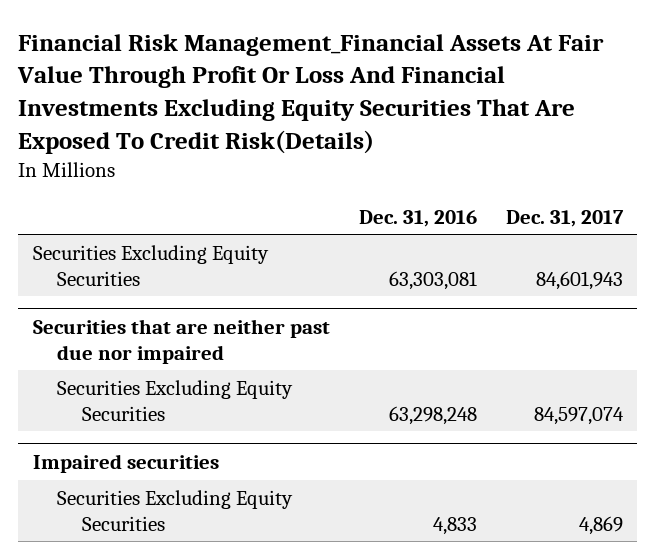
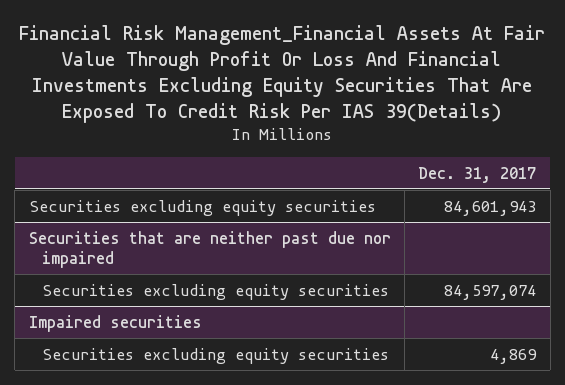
- Financial Risk Management_Financial Assets At Fair Value Through Profit Or Loss And Financial Investments Excluding Equity Securities That Are Exposed To Credit Risk(Details)
+ Financial Risk Management_Financial Assets At Fair Value Through Profit Or Loss And Financial Investments Excluding Equity Securities That Are Exposed To Credit Risk Per IAS 39(Details)
- | Dec. 31, 2016 | Dec. 31, 2017
+ | Dec. 31, 2017
- Securities Excluding Equity Securities | 63,303,081 | 84,601,943
+ Securities excluding equity securities | 84,601,943
@ Securities that are neither past due nor impaired
- Securities Excluding Equity Securities | 63,298,248 | 84,597,074
+ Securities excluding equity securities | 84,597,074
@ Impaired securities
- Securities Excluding Equity Securities | 4,833 | 4,869
+ Securities excluding equity securities | 4,869

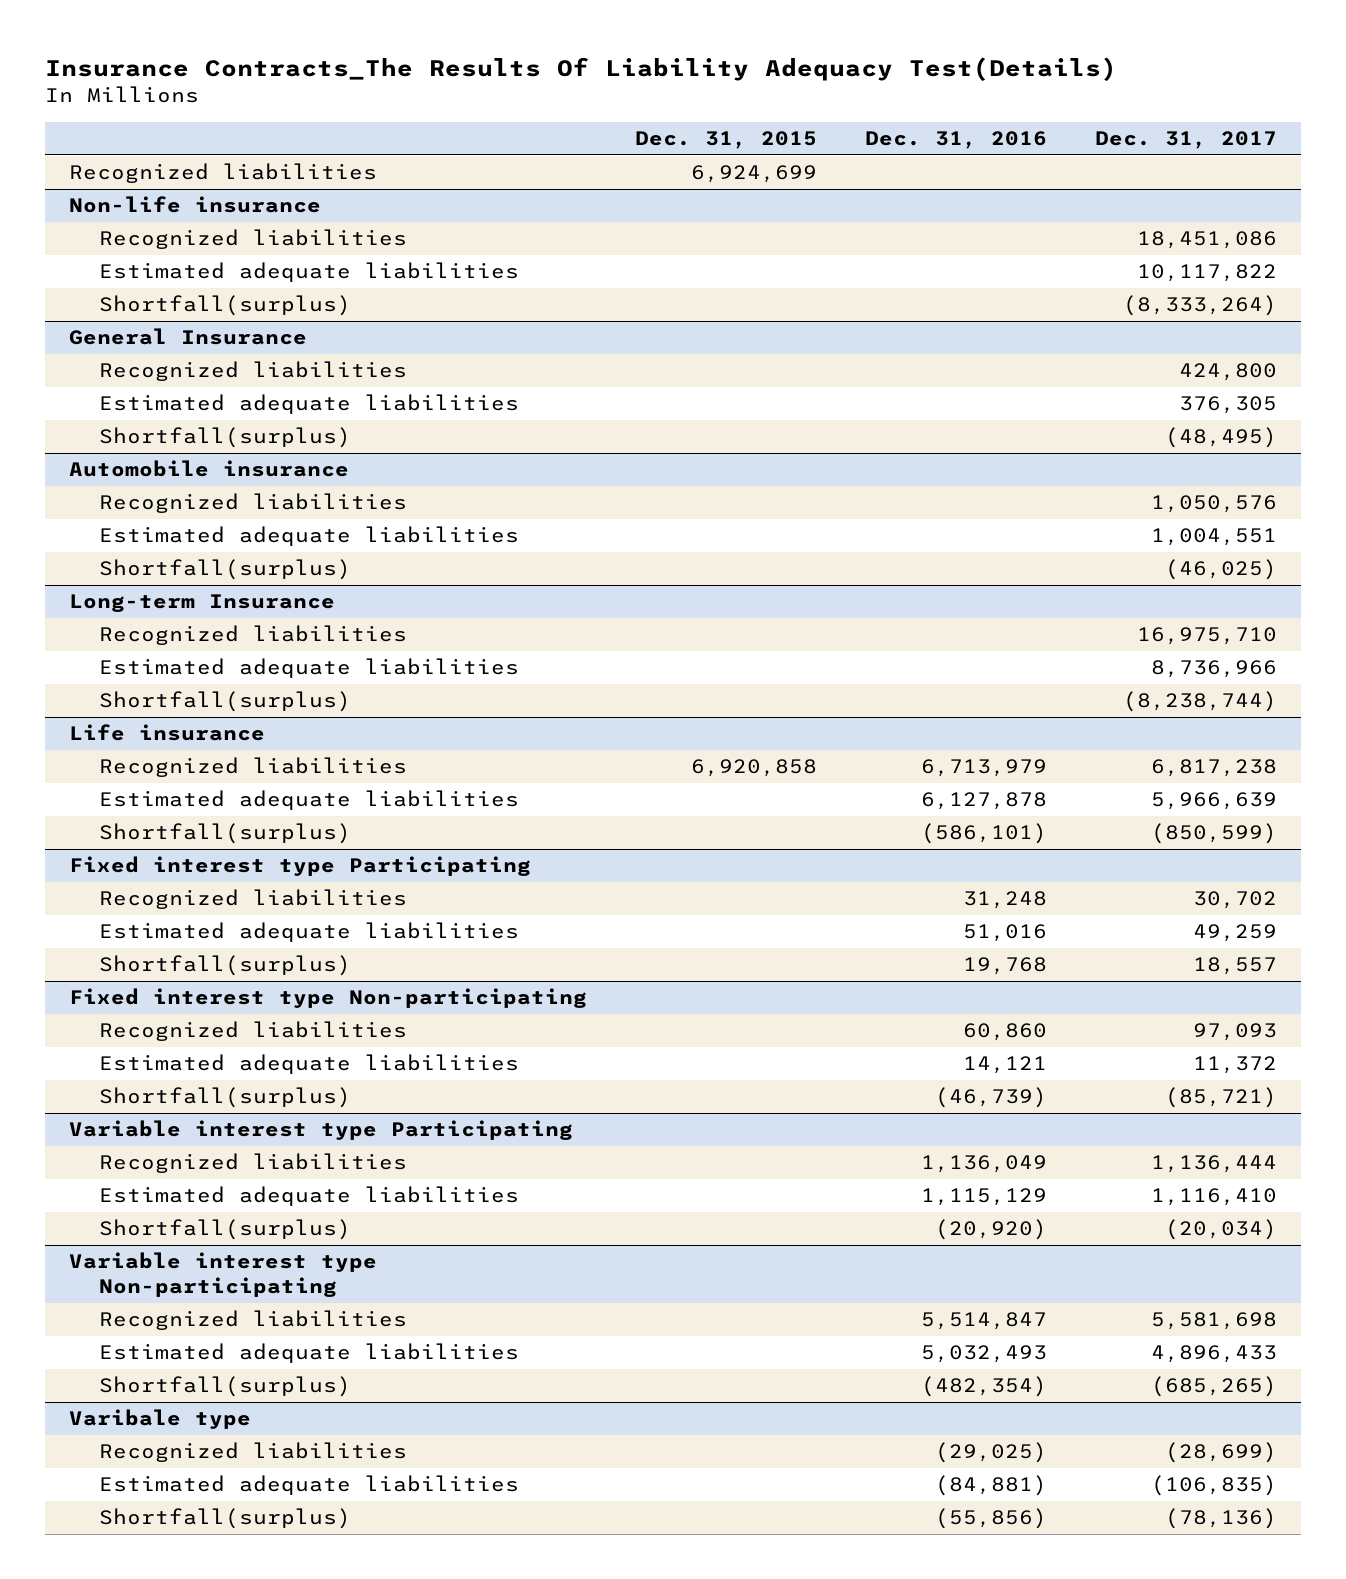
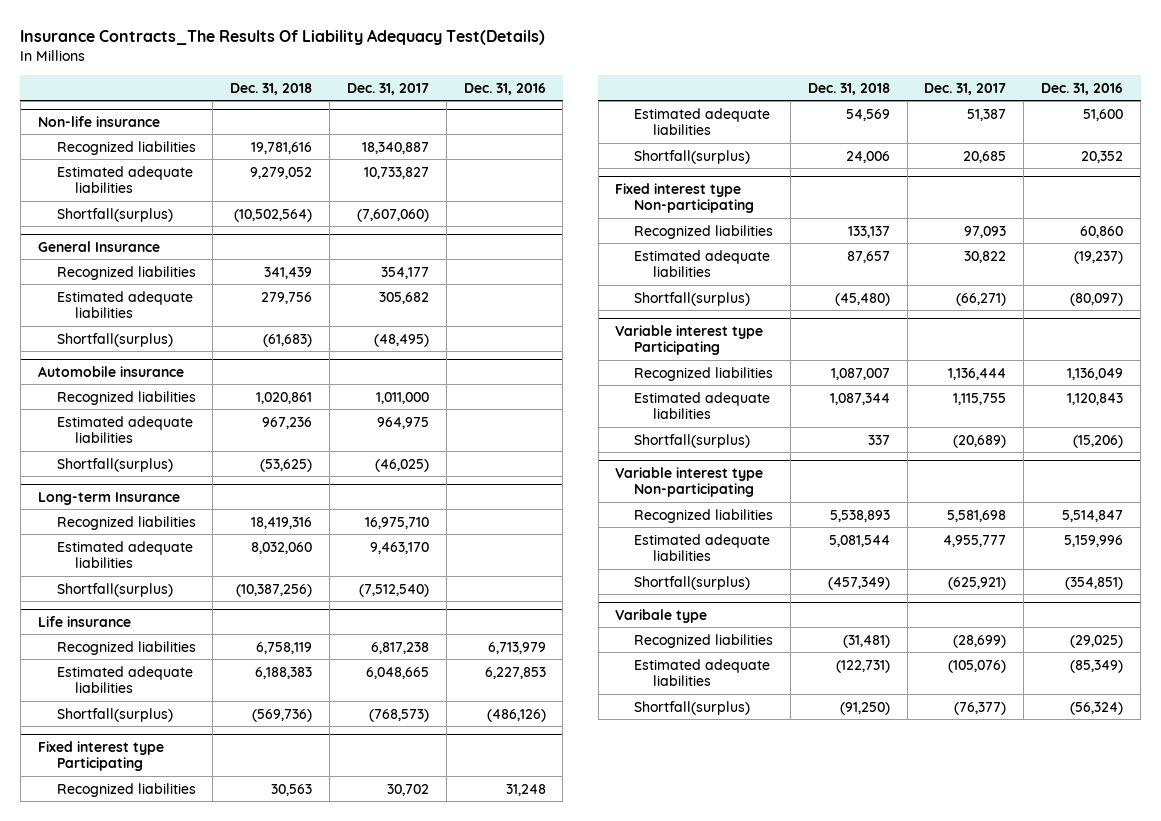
- | Dec. 31, 2015 | Dec. 31, 2016 | Dec. 31, 2017
+ | Dec. 31, 2018 | Dec. 31, 2017 | Dec. 31, 2016
- Recognized liabilities | 6,924,699 | |
@ Non-life insurance
- Recognized liabilities | | | 18,451,086
- Estimated adequate liabilities | | | 10,117,822
- Shortfall(surplus) | | | (8,333,264)
+ Recognized liabilities | 19,781,616 | 18,340,887 |
+ Estimated adequate liabilities | 9,279,052 | 10,733,827 |
+ Shortfall(surplus) | (10,502,564) | (7,607,060) |
@ General Insurance
- Recognized liabilities | | | 424,800
- Estimated adequate liabilities | | | 376,305
+ Recognized liabilities | 341,439 | 354,177 |
+ Estimated adequate liabilities | 279,756 | 305,682 |
@ Automobile insurance
- Recognized liabilities | | | 1,050,576
- Estimated adequate liabilities | | | 1,004,551
+ Recognized liabilities | 1,020,861 | 1,011,000 |
+ Estimated adequate liabilities | 967,236 | 964,975 |
@ Long-term Insurance
- Estimated adequate liabilities | | | 8,736,966
- Shortfall(surplus) | | | (8,238,744)
+ Estimated adequate liabilities | 8,032,060 | 9,463,170 |
+ Shortfall(surplus) | (10,387,256) | (7,512,540) |
@ Life insurance
- Estimated adequate liabilities | | 6,127,878 | 5,966,639
- Shortfall(surplus) | | (586,101) | (850,599)
+ Estimated adequate liabilities | 6,188,383 | 6,048,665 | 6,227,853
+ Shortfall(surplus) | (569,736) | (768,573) | (486,126)
@ Fixed interest type Participating
- Estimated adequate liabilities | | 51,016 | 49,259
- Shortfall(surplus) | | 19,768 | 18,557
+ Estimated adequate liabilities | 54,569 | 51,387 | 51,600
+ Shortfall(surplus) | 24,006 | 20,685 | 20,352
@ Fixed interest type Non-participating
- Estimated adequate liabilities | | 14,121 | 11,372
- Shortfall(surplus) | | (46,739) | (85,721)
+ Estimated adequate liabilities | 87,657 | 30,822 | (19,237)
+ Shortfall(surplus) | (45,480) | (66,271) | (80,097)
@ Variable interest type Participating
- Estimated adequate liabilities | | 1,115,129 | 1,116,410
- Shortfall(surplus) | | (20,920) | (20,034)
+ Estimated adequate liabilities | 1,087,344 | 1,115,755 | 1,120,843
+ Shortfall(surplus) | 337 | (20,689) | (15,206)
@ Variable interest type Non-participating
- Estimated adequate liabilities | | 5,032,493 | 4,896,433
- Shortfall(surplus) | | (482,354) | (685,265)
+ Estimated adequate liabilities | 5,081,544 | 4,955,777 | 5,159,996
+ Shortfall(surplus) | (457,349) | (625,921) | (354,851)
@ Varibale type
- Estimated adequate liabilities | | (84,881) | (106,835)
- Shortfall(surplus) | | (55,856) | (78,136)
+ Estimated adequate liabilities | (122,731) | (105,076) | (85,349)
+ Shortfall(surplus) | (91,250) | (76,377) | (56,324)

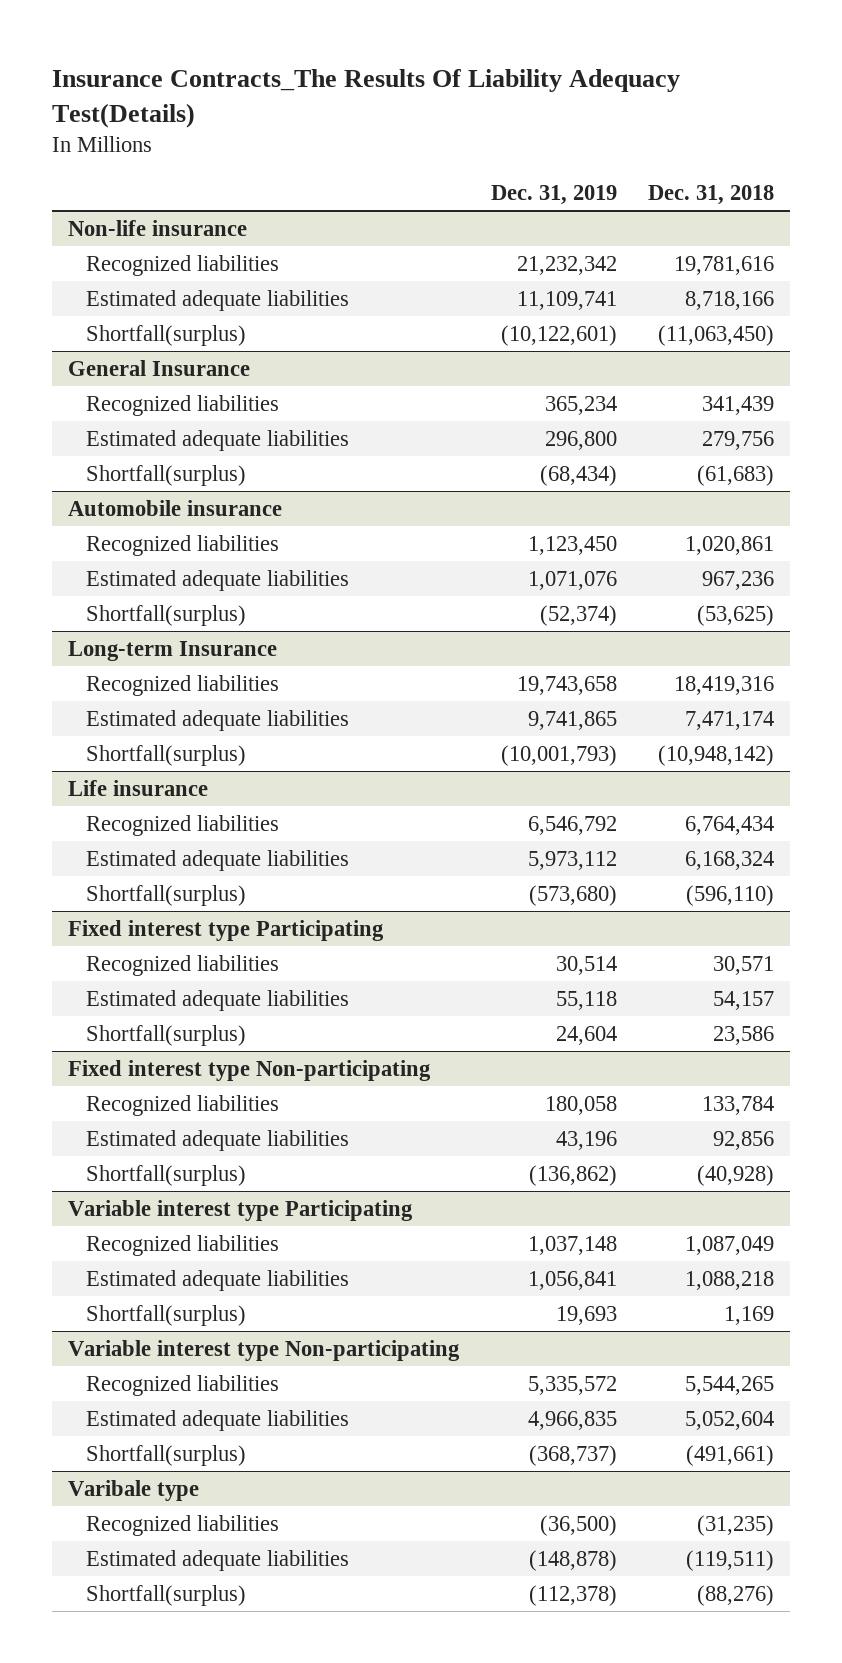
- | Dec. 31, 2018 | Dec. 31, 2017 | Dec. 31, 2016
+ | Dec. 31, 2019 | Dec. 31, 2018
@ Non-life insurance
- Estimated adequate liabilities | 9,279,052 | 10,733,827 |
- Shortfall(surplus) | (10,502,564) | (7,607,060) |
+ Estimated adequate liabilities | 11,109,741 | 8,718,166
+ Shortfall(surplus) | (10,122,601) | (11,063,450)
@ Long-term Insurance
- Estimated adequate liabilities | 8,032,060 | 9,463,170 |
- Shortfall(surplus) | (10,387,256) | (7,512,540) |
+ Estimated adequate liabilities | 9,741,865 | 7,471,174
+ Shortfall(surplus) | (10,001,793) | (10,948,142)
@ Life insurance
- Recognized liabilities | 6,758,119 | 6,817,238 | 6,713,979
- Estimated adequate liabilities | 6,188,383 | 6,048,665 | 6,227,853
- Shortfall(surplus) | (569,736) | (768,573) | (486,126)
+ Recognized liabilities | 6,546,792 | 6,764,434
+ Estimated adequate liabilities | 5,973,112 | 6,168,324
+ Shortfall(surplus) | (573,680) | (596,110)
@ Fixed interest type Participating
- Recognized liabilities | 30,563 | 30,702 | 31,248
- Estimated adequate liabilities | 54,569 | 51,387 | 51,600
- Shortfall(surplus) | 24,006 | 20,685 | 20,352
+ Recognized liabilities | 30,514 | 30,571
+ Estimated adequate liabilities | 55,118 | 54,157
+ Shortfall(surplus) | 24,604 | 23,586
@ Fixed interest type Non-participating
- Recognized liabilities | 133,137 | 97,093 | 60,860
- Estimated adequate liabilities | 87,657 | 30,822 | (19,237)
- Shortfall(surplus) | (45,480) | (66,271) | (80,097)
+ Recognized liabilities | 180,058 | 133,784
+ Estimated adequate liabilities | 43,196 | 92,856
+ Shortfall(surplus) | (136,862) | (40,928)
@ Variable interest type Participating
- Recognized liabilities | 1,087,007 | 1,136,444 | 1,136,049
- Estimated adequate liabilities | 1,087,344 | 1,115,755 | 1,120,843
- Shortfall(surplus) | 337 | (20,689) | (15,206)
+ Recognized liabilities | 1,037,148 | 1,087,049
+ Estimated adequate liabilities | 1,056,841 | 1,088,218
+ Shortfall(surplus) | 19,693 | 1,169
@ Variable interest type Non-participating
- Recognized liabilities | 5,538,893 | 5,581,698 | 5,514,847
- Estimated adequate liabilities | 5,081,544 | 4,955,777 | 5,159,996
- Shortfall(surplus) | (457,349) | (625,921) | (354,851)
+ Recognized liabilities | 5,335,572 | 5,544,265
+ Estimated adequate liabilities | 4,966,835 | 5,052,604
+ Shortfall(surplus) | (368,737) | (491,661)
@ Varibale type
- Recognized liabilities | (31,481) | (28,699) | (29,025)
- Estimated adequate liabilities | (122,731) | (105,076) | (85,349)
- Shortfall(surplus) | (91,250) | (76,377) | (56,324)
+ Recognized liabilities | (36,500) | (31,235)
+ Estimated adequate liabilities | (148,878) | (119,511)
+ Shortfall(surplus) | (112,378) | (88,276)

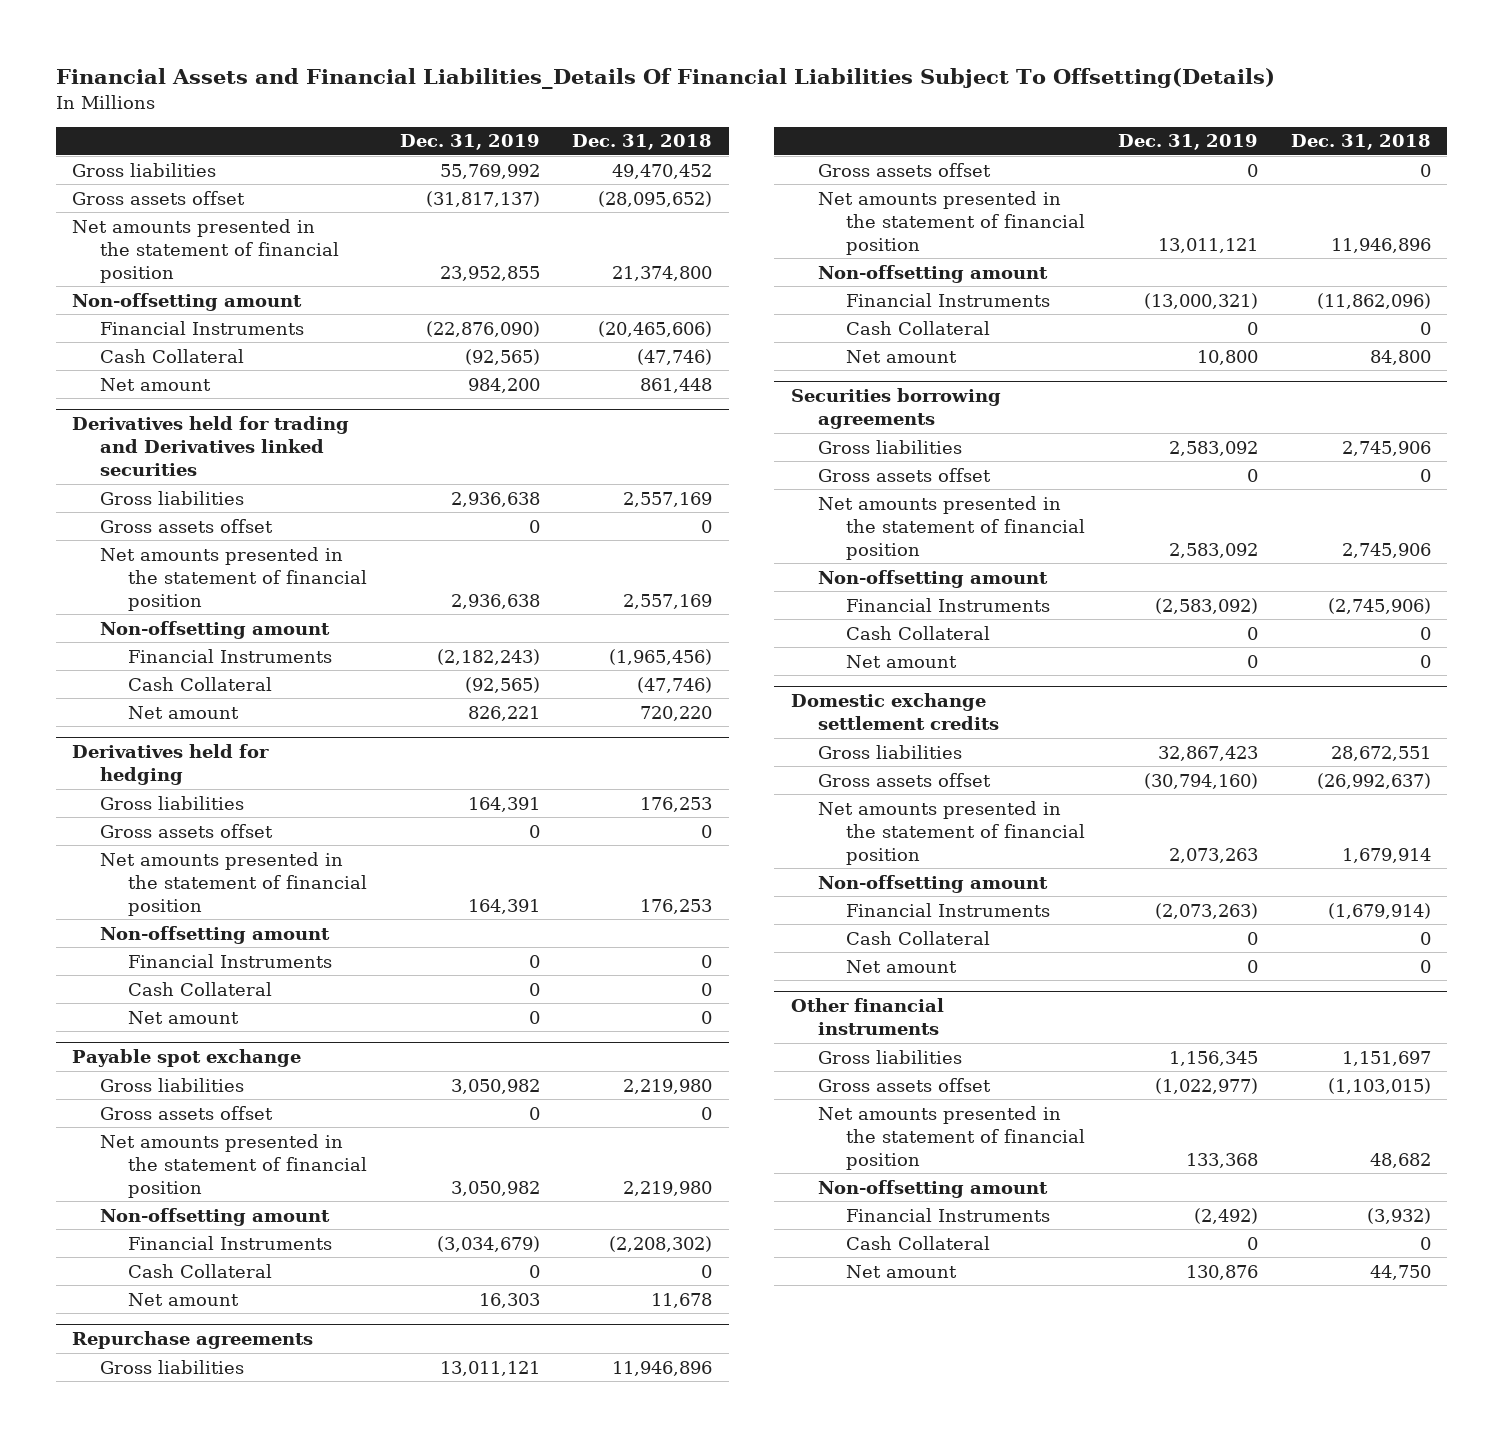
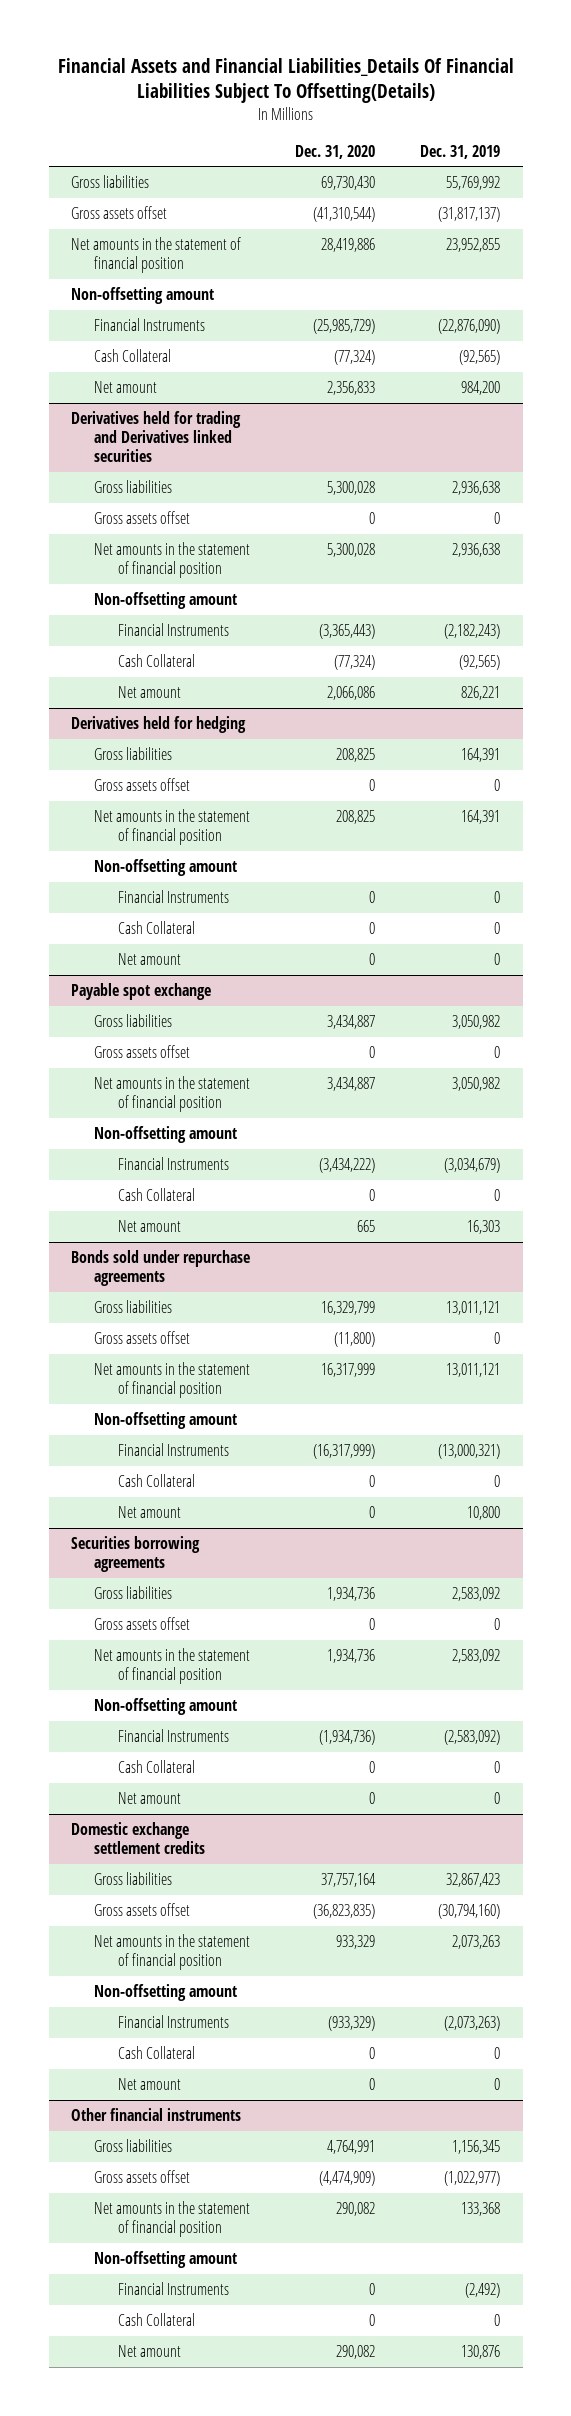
- | Dec. 31, 2019 | Dec. 31, 2018
+ | Dec. 31, 2020 | Dec. 31, 2019
- Net amounts presented in the statement of financial position | 23,952,855 | 21,374,800
+ Net amounts in the statement of financial position | 28,419,886 | 23,952,855
@ Derivatives held for trading and Derivatives linked securities
- Net amounts presented in the statement of financial position | 2,936,638 | 2,557,169
+ Net amounts in the statement of financial position | 5,300,028 | 2,936,638
@ Derivatives held for hedging
- Net amounts presented in the statement of financial position | 164,391 | 176,253
+ Net amounts in the statement of financial position | 208,825 | 164,391
@ Payable spot exchange
- Net amounts presented in the statement of financial position | 3,050,982 | 2,219,980
+ Net amounts in the statement of financial position | 3,434,887 | 3,050,982
- Repurchase agreements
+ Bonds sold under repurchase agreements
- Net amounts presented in the statement of financial position | 13,011,121 | 11,946,896
+ Net amounts in the statement of financial position | 16,317,999 | 13,011,121
@ Securities borrowing agreements
- Net amounts presented in the statement of financial position | 2,583,092 | 2,745,906
+ Net amounts in the statement of financial position | 1,934,736 | 2,583,092
@ Domestic exchange settlement credits
- Net amounts presented in the statement of financial position | 2,073,263 | 1,679,914
+ Net amounts in the statement of financial position | 933,329 | 2,073,263
@ Other financial instruments
- Net amounts presented in the statement of financial position | 133,368 | 48,682
+ Net amounts in the statement of financial position | 290,082 | 133,368

